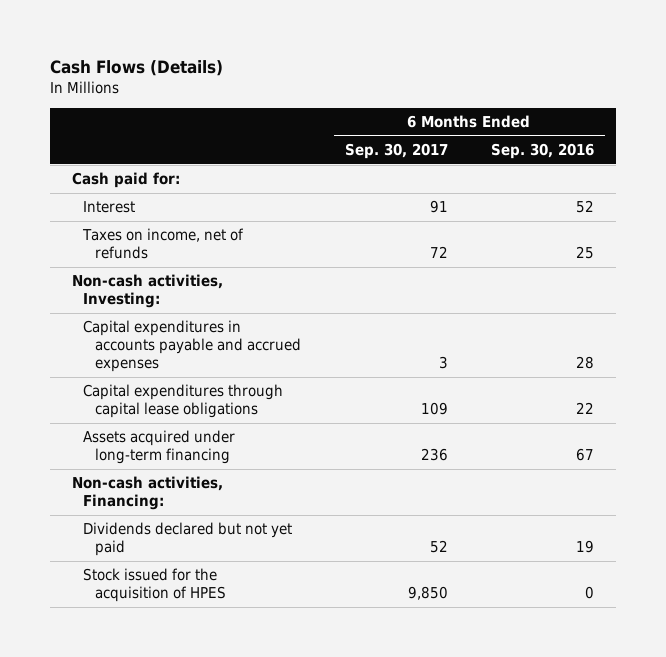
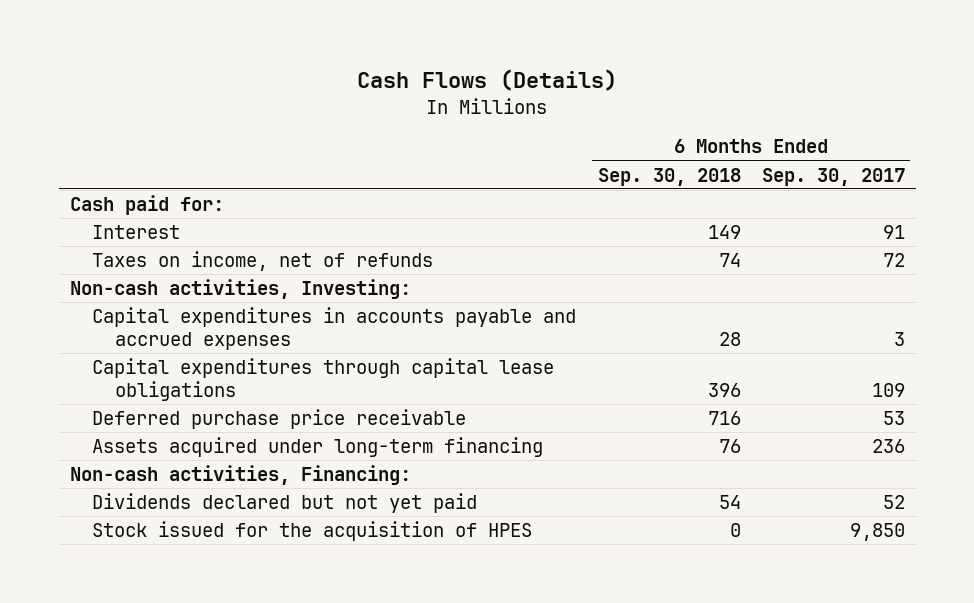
- | 6 Months Ended Sep. 30, 2017 | 6 Months Ended Sep. 30, 2016
+ | 6 Months Ended Sep. 30, 2018 | 6 Months Ended Sep. 30, 2017
+ Deferred purchase price receivable | 716 | 53

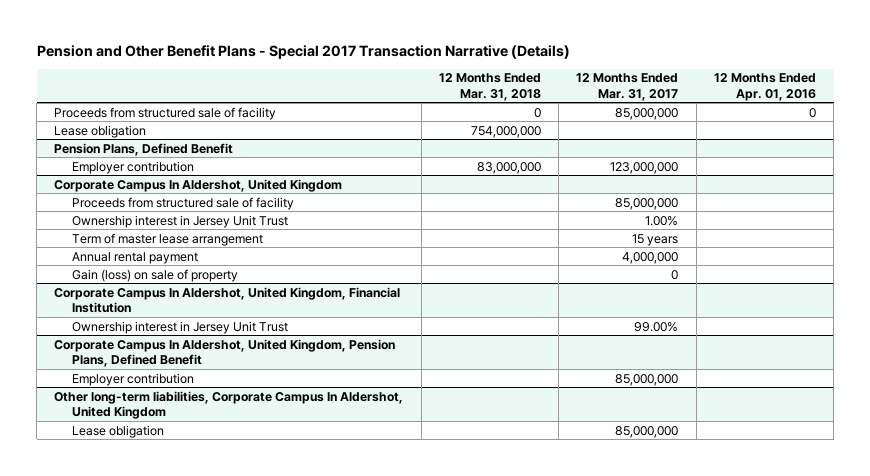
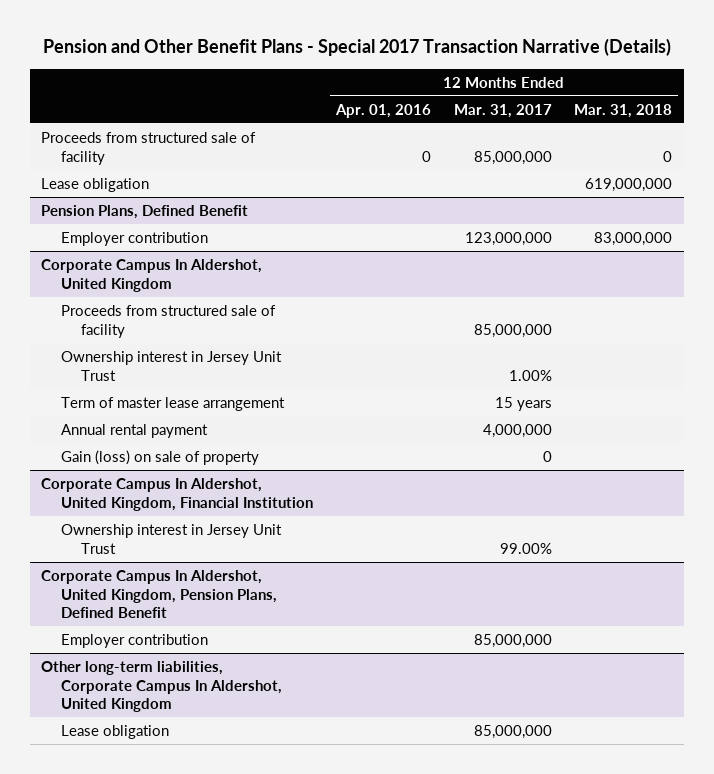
- | 12 Months Ended Mar. 31, 2018 | 12 Months Ended Mar. 31, 2017 | 12 Months Ended Apr. 01, 2016
+ | 12 Months Ended Apr. 01, 2016 | 12 Months Ended Mar. 31, 2017 | 12 Months Ended Mar. 31, 2018
- Lease obligation | 754,000,000 | |
+ Lease obligation | | | 619,000,000

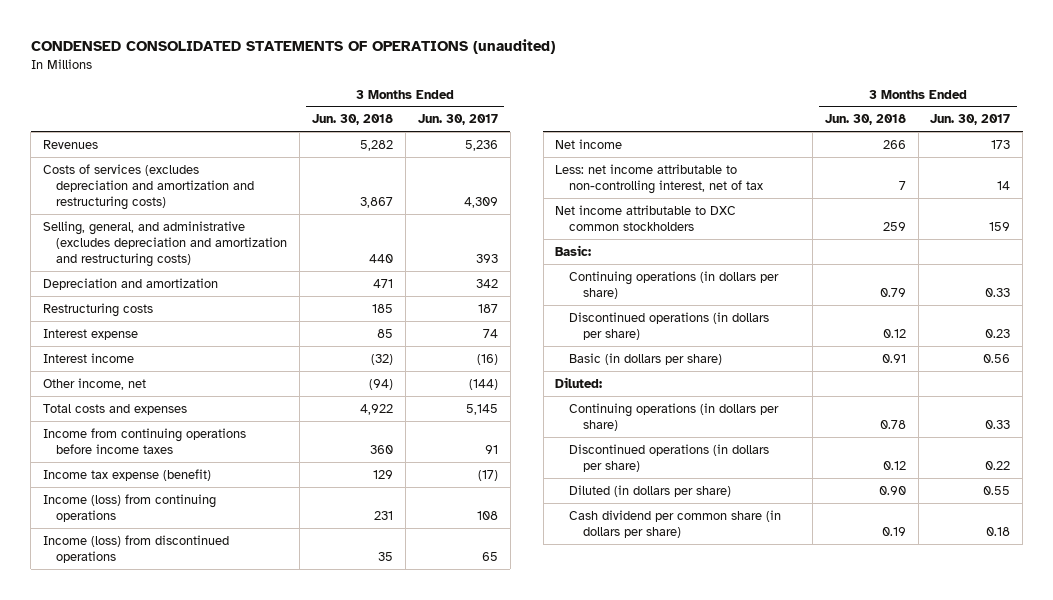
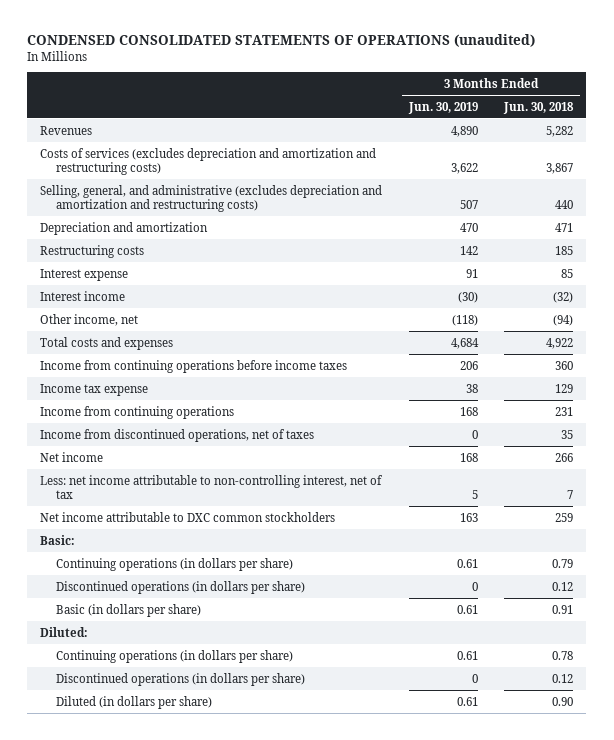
- | 3 Months Ended Jun. 30, 2018 | 3 Months Ended Jun. 30, 2017
+ | 3 Months Ended Jun. 30, 2019 | 3 Months Ended Jun. 30, 2018
- Income tax expense (benefit) | 129 | (17)
- Income (loss) from continuing operations | 231 | 108
- Income (loss) from discontinued operations | 35 | 65
+ Income tax expense | 38 | 129
+ Income from continuing operations | 168 | 231
+ Income from discontinued operations, net of taxes | 0 | 35
- Cash dividend per common share (in dollars per share) | 0.19 | 0.18

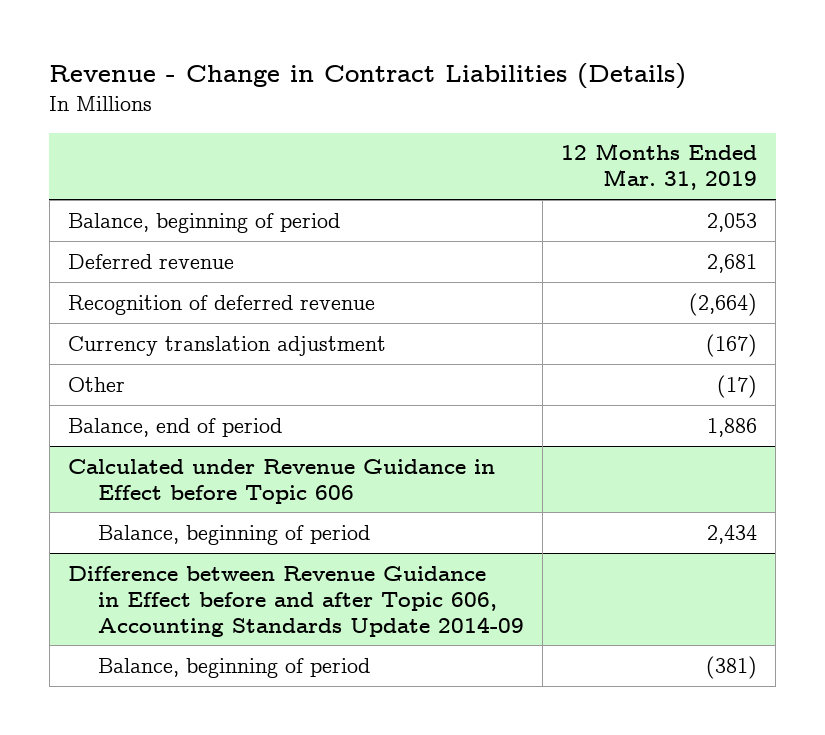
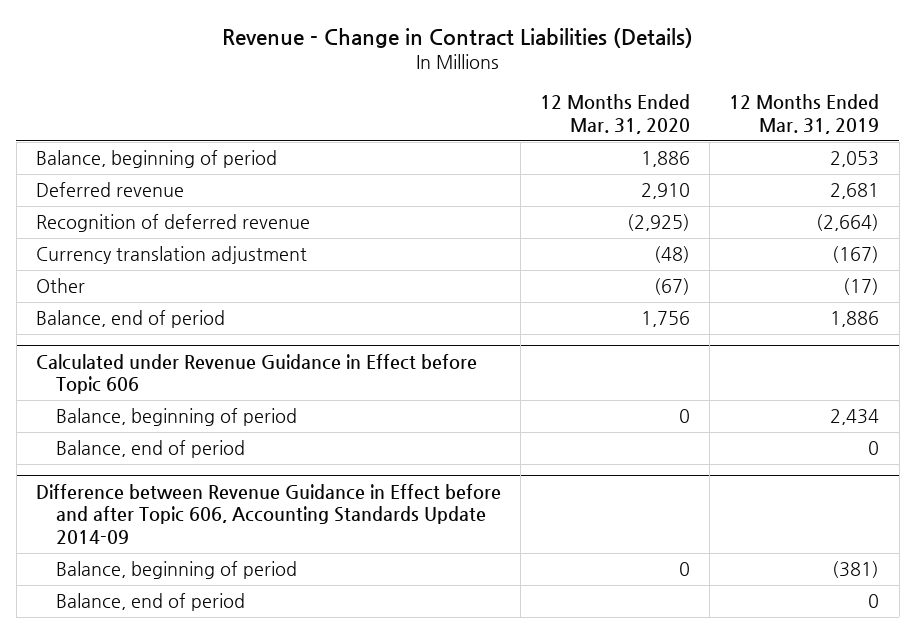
- | 12 Months Ended Mar. 31, 2019
+ | 12 Months Ended Mar. 31, 2020 | 12 Months Ended Mar. 31, 2019
@ Calculated under Revenue Guidance in Effect before Topic 606
+ Balance, end of period | | 0
@ Difference between Revenue Guidance in Effect before and after Topic 606, Accounting Standards Update 2014-09
+ Balance, end of period | | 0

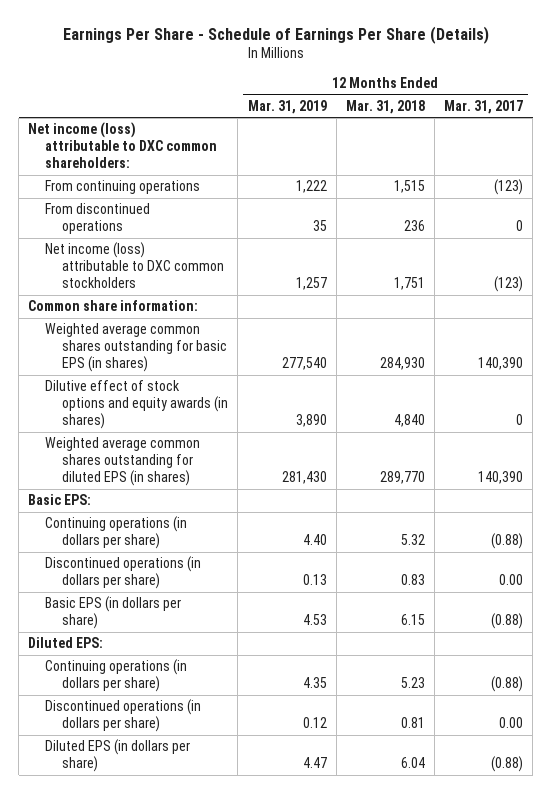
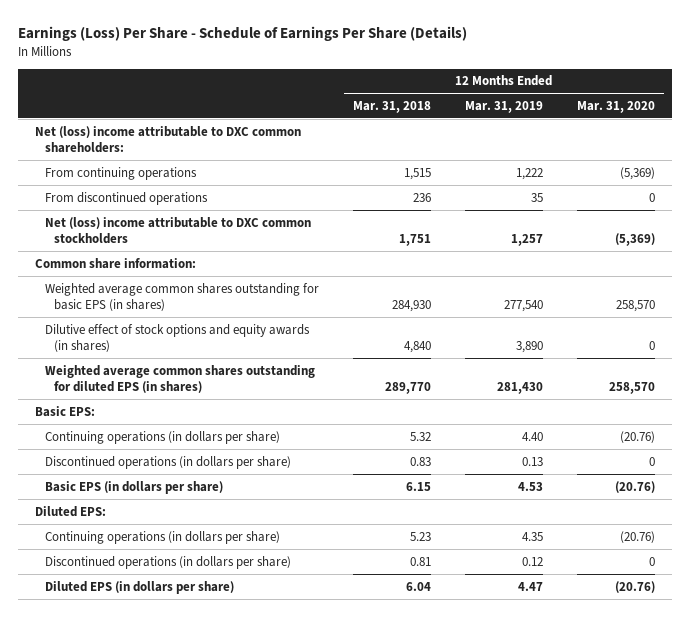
- Earnings Per Share - Schedule of Earnings Per Share (Details)
+ Earnings (Loss) Per Share - Schedule of Earnings Per Share (Details)
- | 12 Months Ended Mar. 31, 2019 | 12 Months Ended Mar. 31, 2018 | 12 Months Ended Mar. 31, 2017
+ | 12 Months Ended Mar. 31, 2018 | 12 Months Ended Mar. 31, 2019 | 12 Months Ended Mar. 31, 2020
- Net income (loss) attributable to DXC common shareholders:
+ Net (loss) income attributable to DXC common shareholders:
- Net income (loss) attributable to DXC common stockholders | 1,257 | 1,751 | (123)
+ Net (loss) income attributable to DXC common stockholders | 1,751 | 1,257 | (5,369)

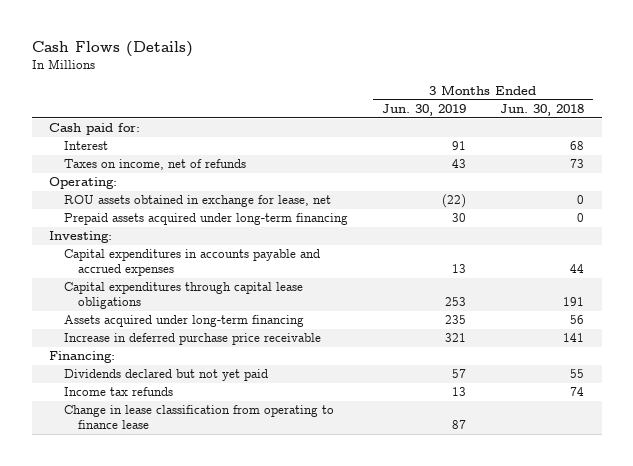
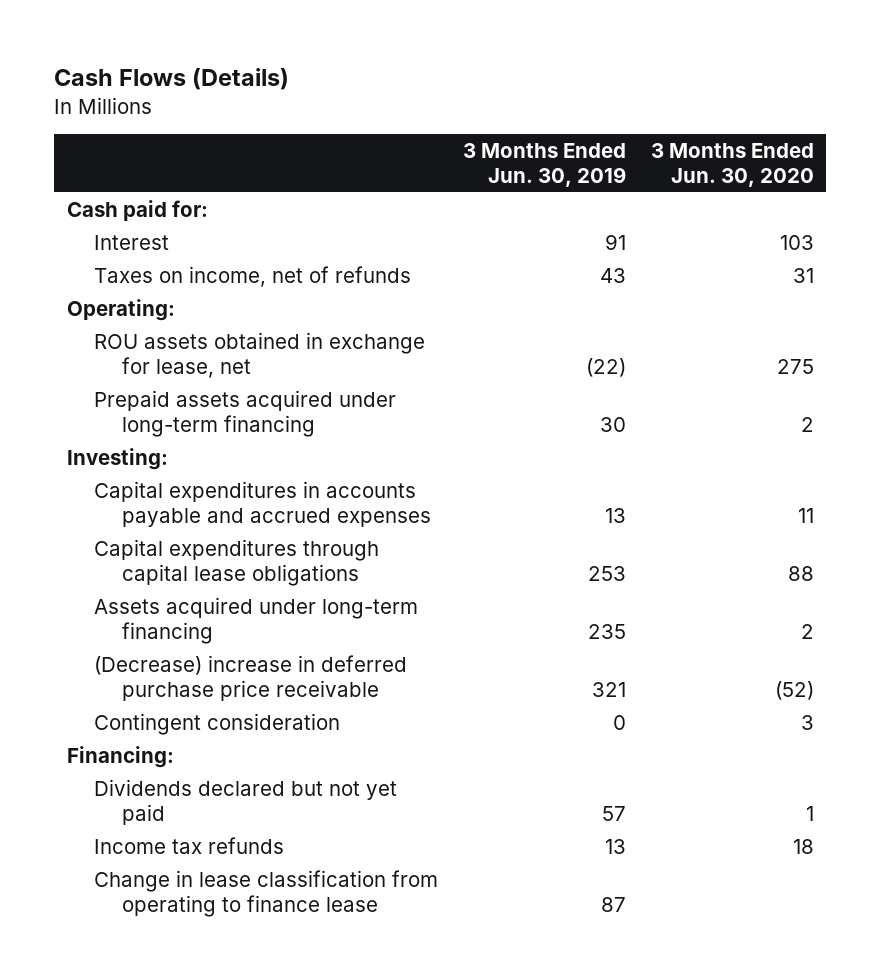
- | 3 Months Ended Jun. 30, 2019 | 3 Months Ended Jun. 30, 2018
+ | 3 Months Ended Jun. 30, 2019 | 3 Months Ended Jun. 30, 2020
- Increase in deferred purchase price receivable | 321 | 141
+ (Decrease) increase in deferred purchase price receivable | 321 | (52)
+ Contingent consideration | 0 | 3

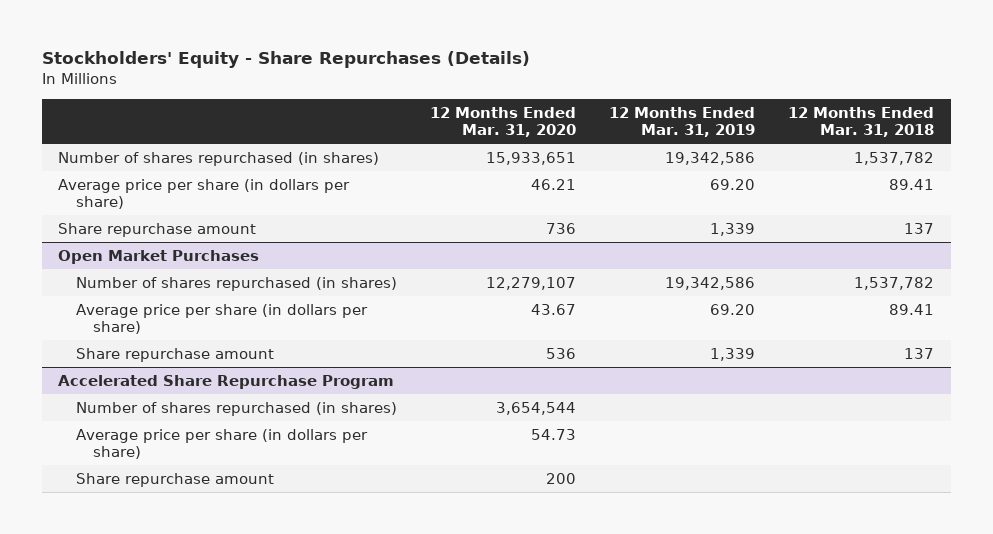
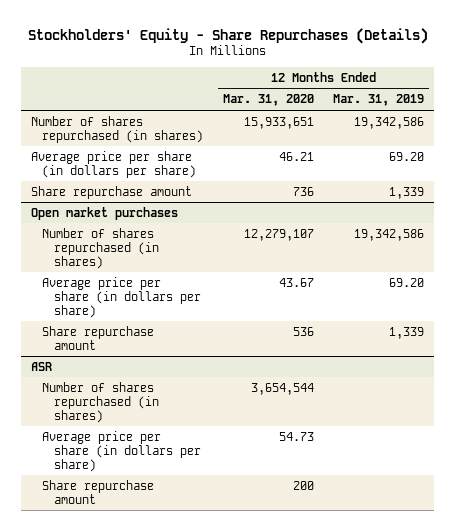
- | 12 Months Ended Mar. 31, 2020 | 12 Months Ended Mar. 31, 2019 | 12 Months Ended Mar. 31, 2018
+ | 12 Months Ended Mar. 31, 2020 | 12 Months Ended Mar. 31, 2019
- Open Market Purchases
+ Open market purchases
- Accelerated Share Repurchase Program
+ ASR

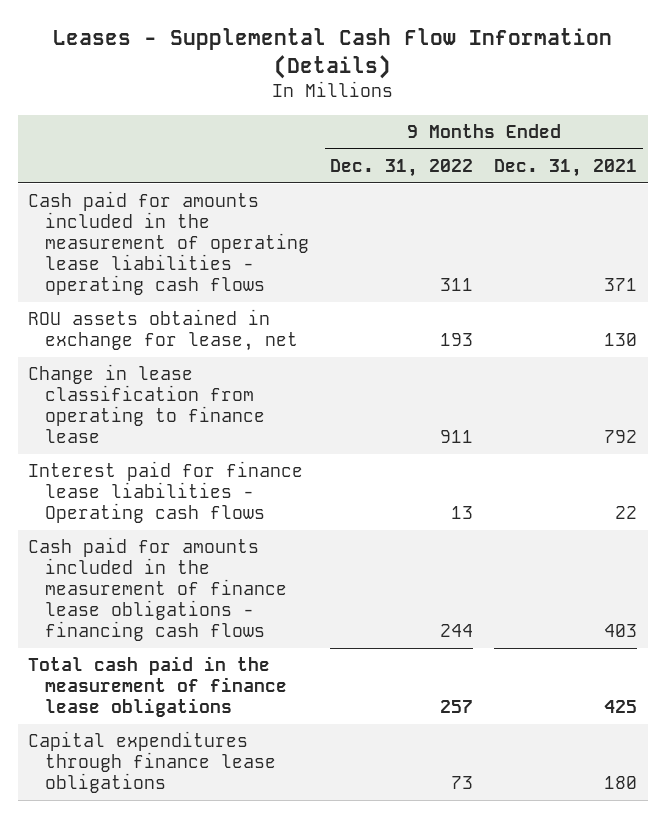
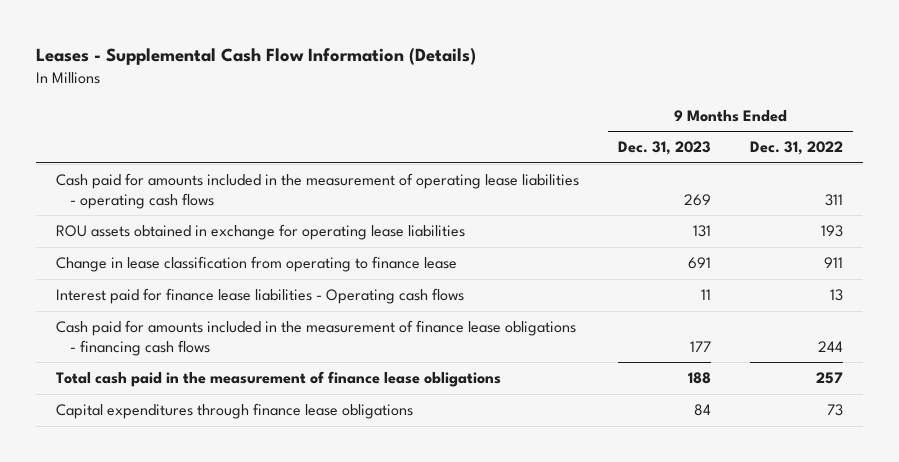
- | 9 Months Ended Dec. 31, 2022 | 9 Months Ended Dec. 31, 2021
+ | 9 Months Ended Dec. 31, 2023 | 9 Months Ended Dec. 31, 2022
- ROU assets obtained in exchange for lease, net | 193 | 130
+ ROU assets obtained in exchange for operating lease liabilities | 131 | 193

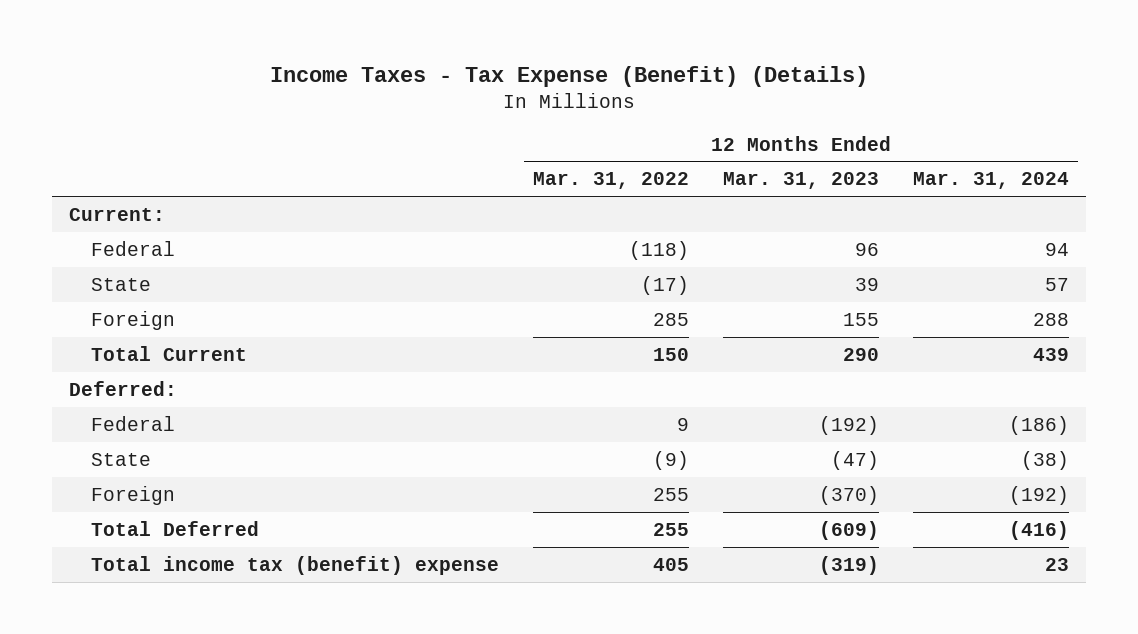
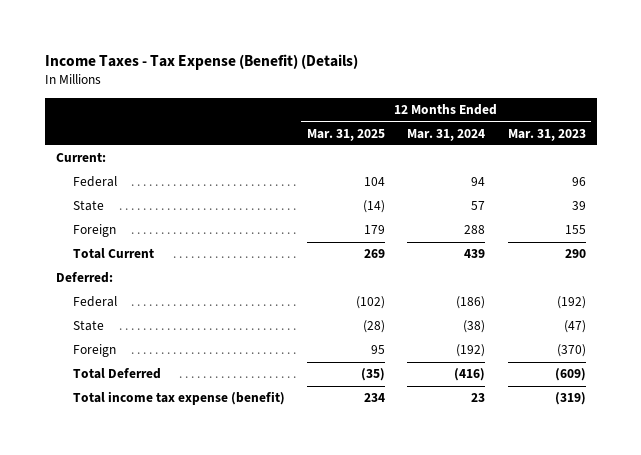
- | 12 Months Ended Mar. 31, 2022 | 12 Months Ended Mar. 31, 2023 | 12 Months Ended Mar. 31, 2024
+ | 12 Months Ended Mar. 31, 2025 | 12 Months Ended Mar. 31, 2024 | 12 Months Ended Mar. 31, 2023
- Total income tax (benefit) expense | 405 | (319) | 23
+ Total income tax expense (benefit) | 234 | 23 | (319)

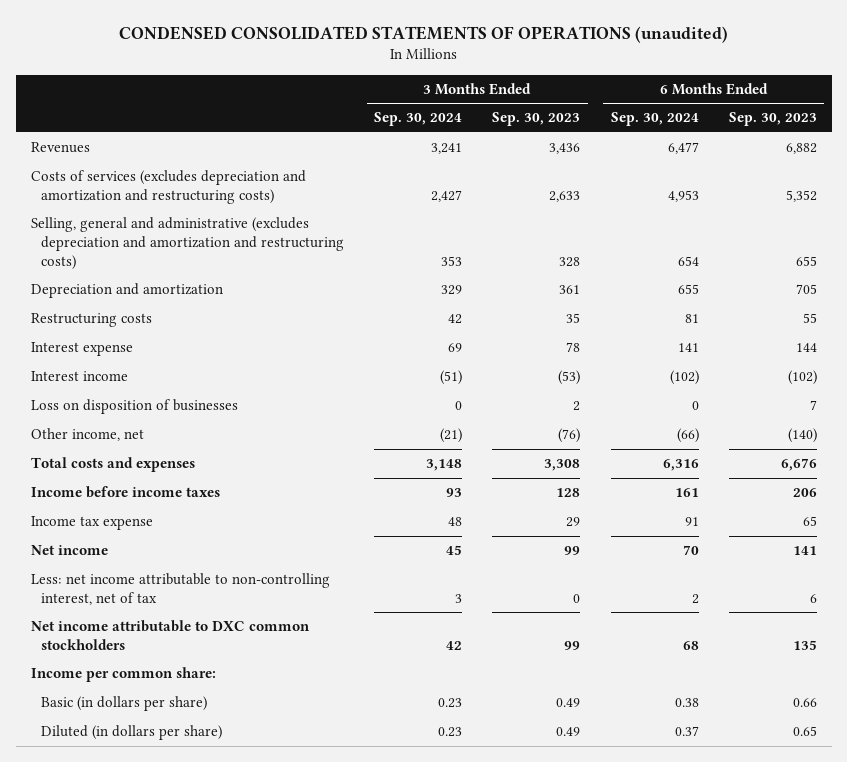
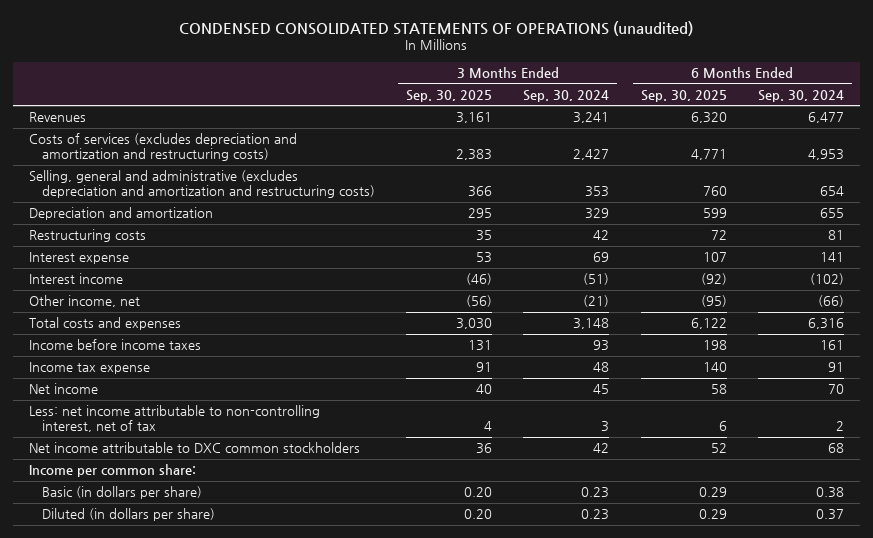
- | 3 Months Ended Sep. 30, 2024 | 3 Months Ended Sep. 30, 2023 | 6 Months Ended Sep. 30, 2024 | 6 Months Ended Sep. 30, 2023
+ | 3 Months Ended Sep. 30, 2025 | 3 Months Ended Sep. 30, 2024 | 6 Months Ended Sep. 30, 2025 | 6 Months Ended Sep. 30, 2024
- Loss on disposition of businesses | 0 | 2 | 0 | 7

